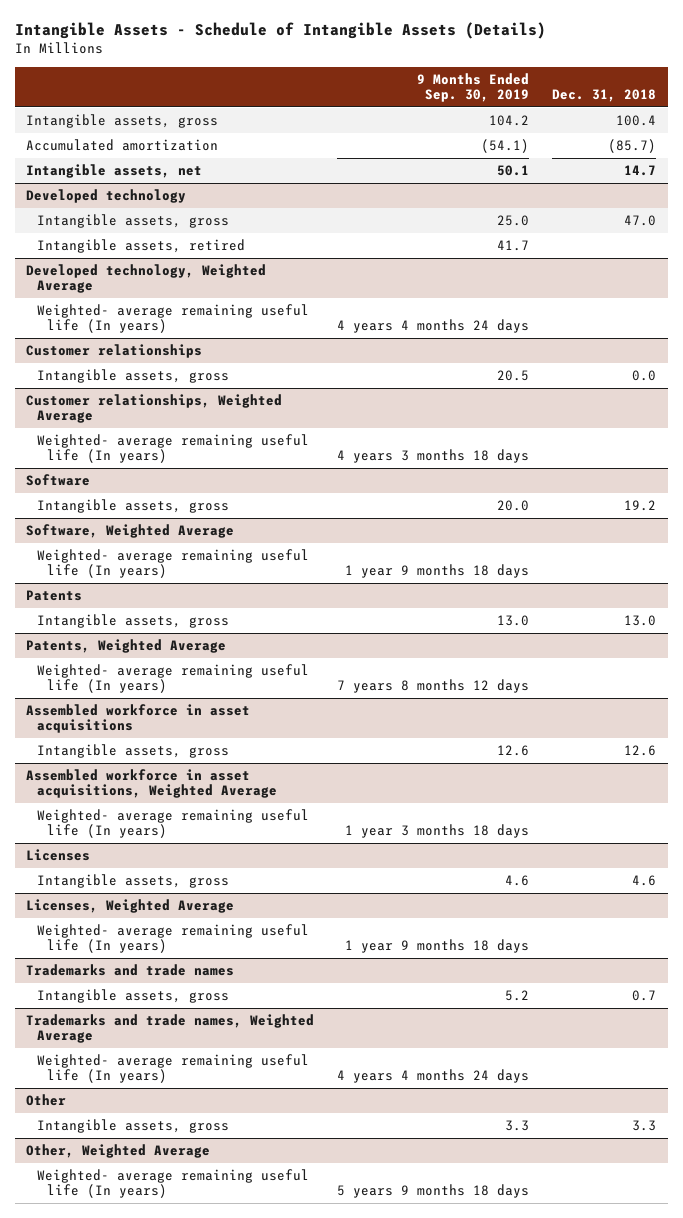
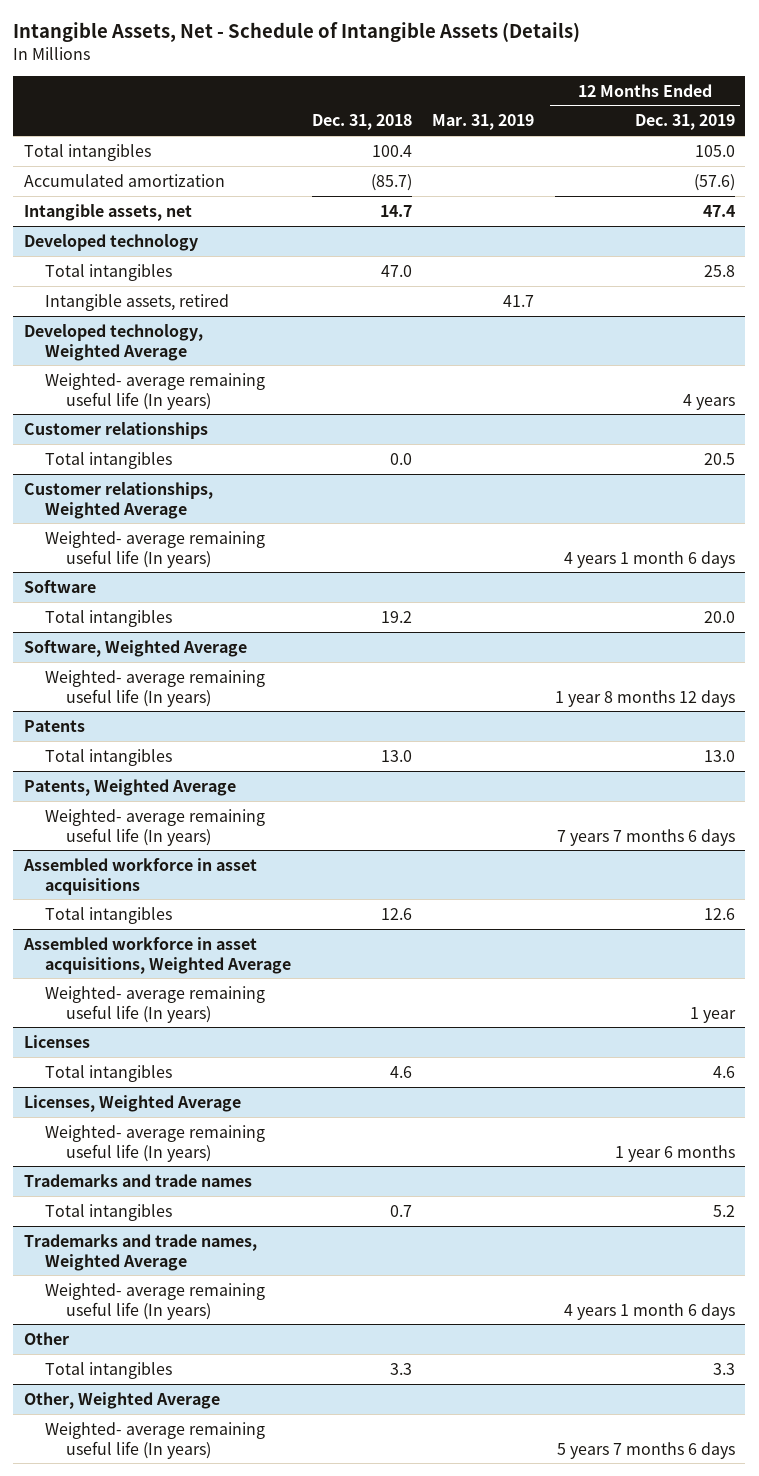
- Intangible Assets - Schedule of Intangible Assets (Details)
+ Intangible Assets, Net - Schedule of Intangible Assets (Details)
- | 9 Months Ended Sep. 30, 2019 | Dec. 31, 2018
+ | Dec. 31, 2018 | Mar. 31, 2019 | 12 Months Ended Dec. 31, 2019
- Intangible assets, gross | 104.2 | 100.4
+ Total intangibles | 100.4 | | 105.0
@ Developed technology
- Intangible assets, gross | 25.0 | 47.0
+ Total intangibles | 47.0 | | 25.8
@ Customer relationships
- Intangible assets, gross | 20.5 | 0.0
+ Total intangibles | 0.0 | | 20.5
@ Software
- Intangible assets, gross | 20.0 | 19.2
+ Total intangibles | 19.2 | | 20.0
@ Patents
- Intangible assets, gross | 13.0 | 13.0
+ Total intangibles | 13.0 | | 13.0
@ Assembled workforce in asset acquisitions
- Intangible assets, gross | 12.6 | 12.6
+ Total intangibles | 12.6 | | 12.6
@ Licenses
- Intangible assets, gross | 4.6 | 4.6
+ Total intangibles | 4.6 | | 4.6
@ Trademarks and trade names
- Intangible assets, gross | 5.2 | 0.7
+ Total intangibles | 0.7 | | 5.2
@ Other
- Intangible assets, gross | 3.3 | 3.3
+ Total intangibles | 3.3 | | 3.3

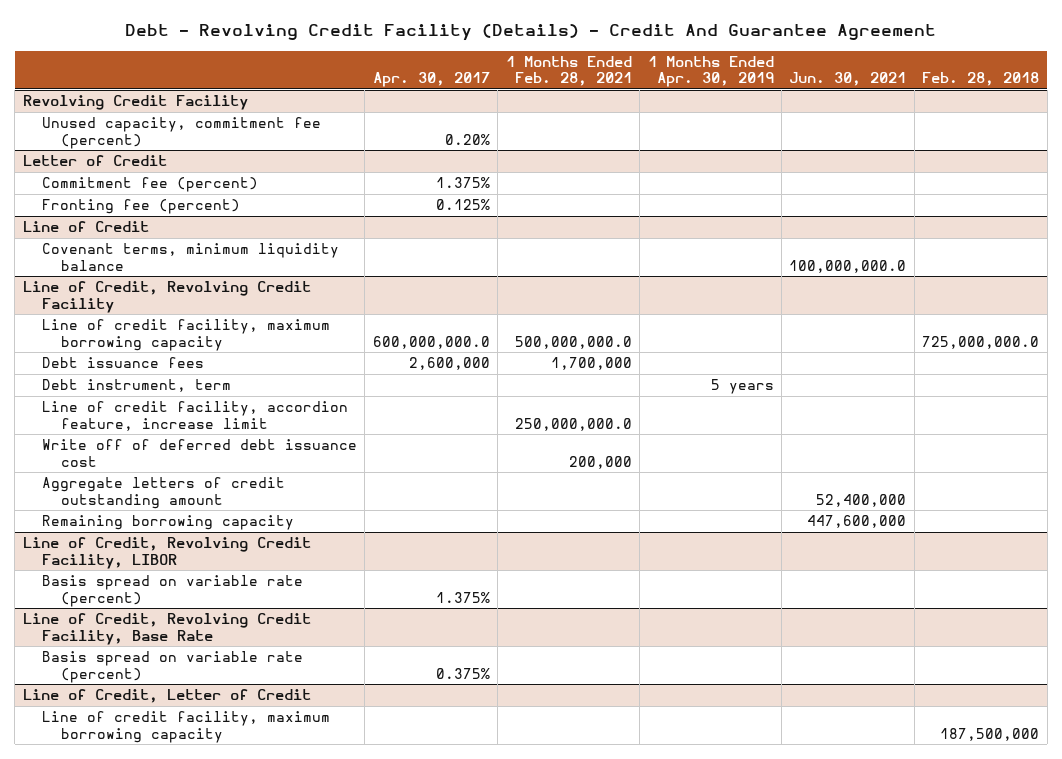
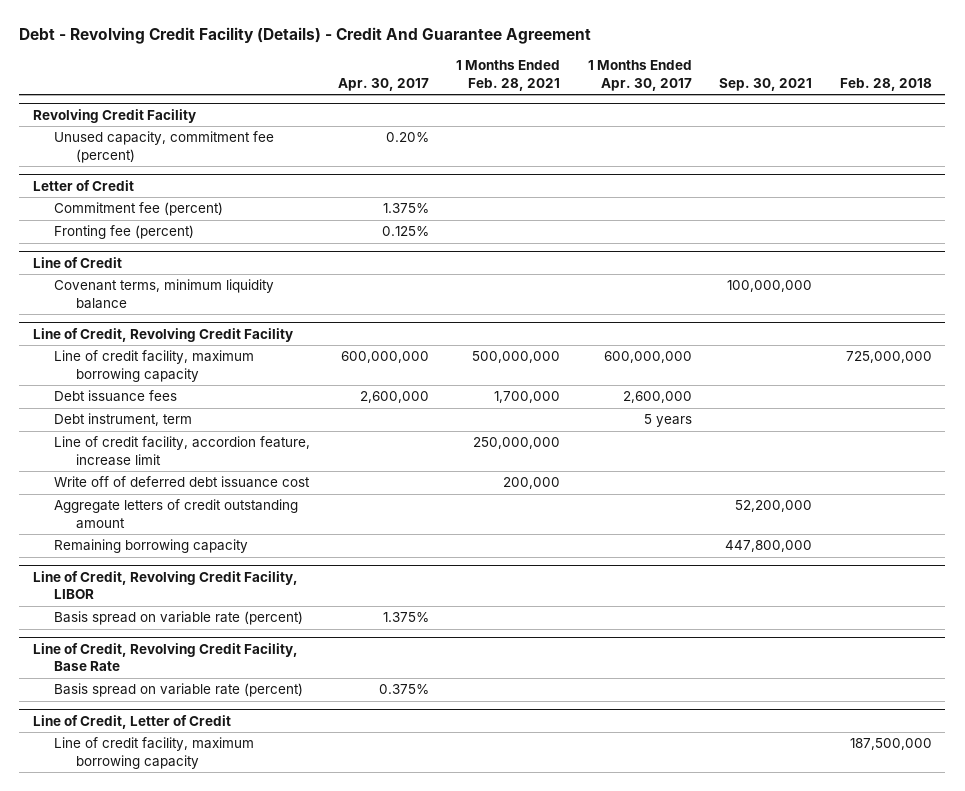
- | Apr. 30, 2017 | 1 Months Ended Feb. 28, 2021 | 1 Months Ended Apr. 30, 2019 | Jun. 30, 2021 | Feb. 28, 2018
+ | Apr. 30, 2017 | 1 Months Ended Feb. 28, 2021 | 1 Months Ended Apr. 30, 2017 | Sep. 30, 2021 | Feb. 28, 2018
@ Line of Credit, Revolving Credit Facility
- Line of credit facility, maximum borrowing capacity | 600,000,000.0 | 500,000,000.0 | | | 725,000,000.0
+ Line of credit facility, maximum borrowing capacity | 600,000,000 | 500,000,000 | 600,000,000 | | 725,000,000
- Line of credit facility, accordion feature, increase limit | | 250,000,000.0 | | |
+ Line of credit facility, accordion feature, increase limit | | 250,000,000 | | |

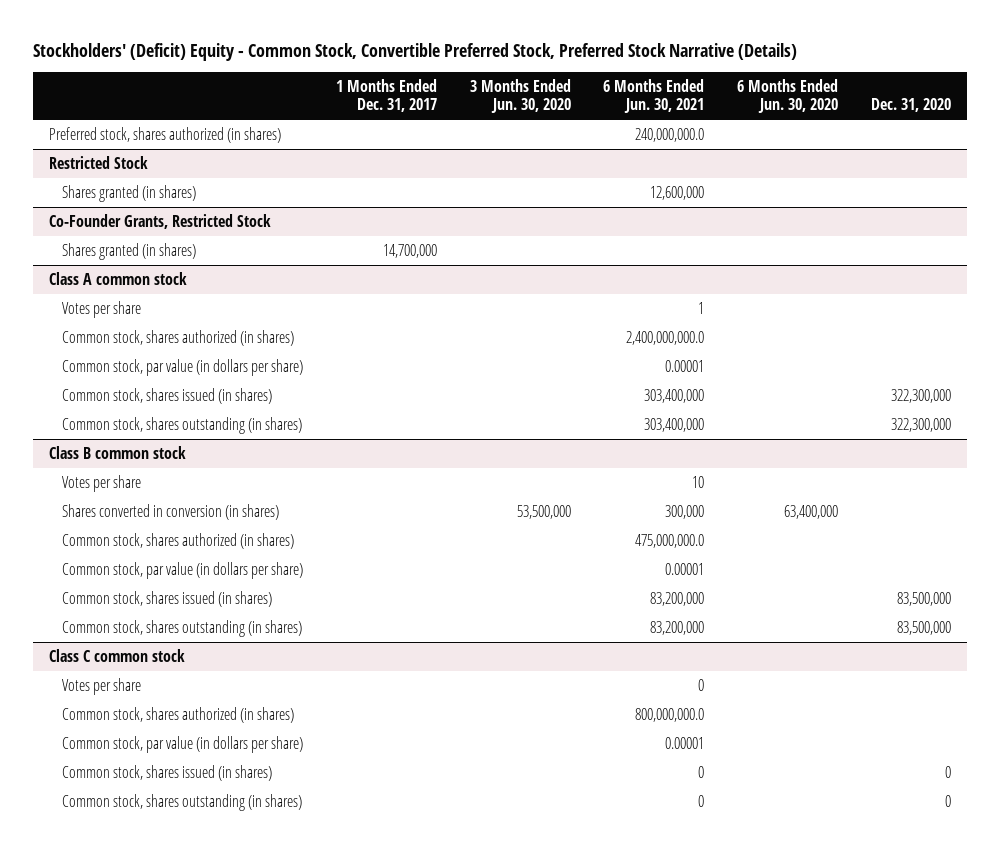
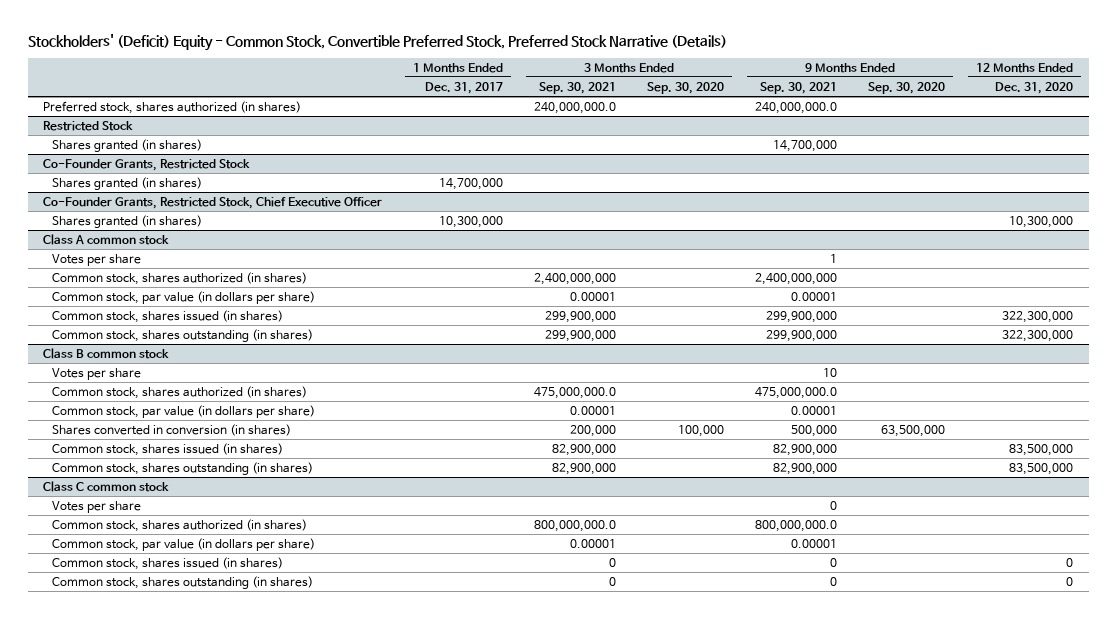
- | 1 Months Ended Dec. 31, 2017 | 3 Months Ended Jun. 30, 2020 | 6 Months Ended Jun. 30, 2021 | 6 Months Ended Jun. 30, 2020 | Dec. 31, 2020
+ | 1 Months Ended Dec. 31, 2017 | 3 Months Ended Sep. 30, 2021 | 3 Months Ended Sep. 30, 2020 | 9 Months Ended Sep. 30, 2021 | 9 Months Ended Sep. 30, 2020 | 12 Months Ended Dec. 31, 2020
+ Co-Founder Grants, Restricted Stock, Chief Executive Officer
+ Shares granted (in shares) | 10,300,000 | | | | | 10,300,000
@ Class B common stock
moved down: Shares converted in conversion (in shares) | | 200,000 | 100,000 | 500,000 | 63,500,000 |

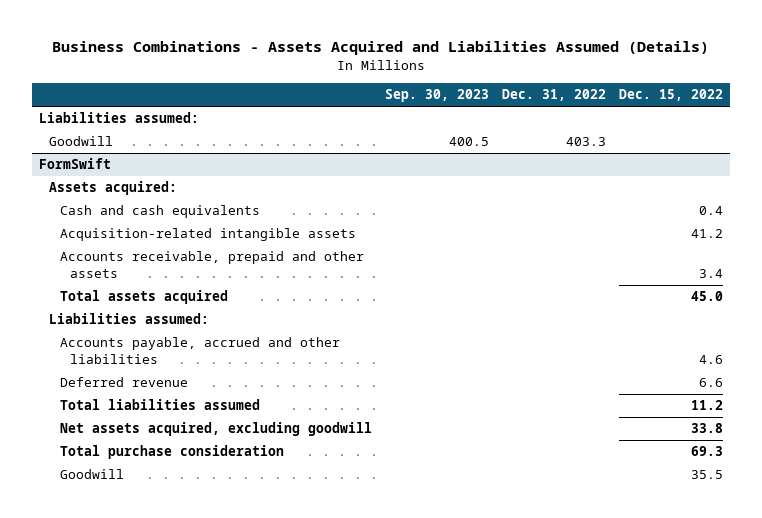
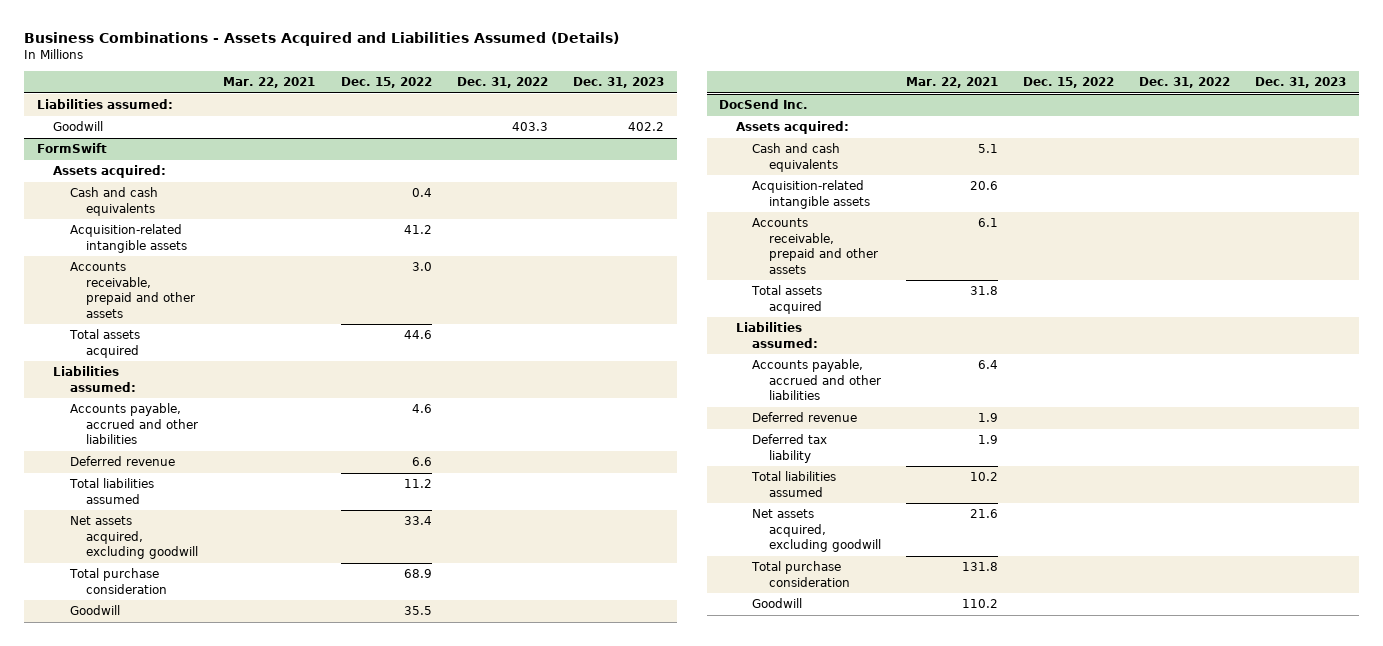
- | Sep. 30, 2023 | Dec. 31, 2022 | Dec. 15, 2022
+ | Mar. 22, 2021 | Dec. 15, 2022 | Dec. 31, 2022 | Dec. 31, 2023
@ FormSwift
- Accounts receivable, prepaid and other assets | | | 3.4
- Total assets acquired | | | 45.0
+ Accounts receivable, prepaid and other assets | | 3.0 | |
+ Total assets acquired | | 44.6 | |
- Net assets acquired, excluding goodwill | | | 33.8
- Total purchase consideration | | | 69.3
+ Net assets acquired, excluding goodwill | | 33.4 | |
+ Total purchase consideration | | 68.9 | |
+ DocSend Inc.
+ Assets acquired:
+ Cash and cash equivalents | 5.1 | | |
+ Acquisition-related intangible assets | 20.6 | | |
+ Accounts receivable, prepaid and other assets | 6.1 | | |
+ Total assets acquired | 31.8 | | |
+ Liabilities assumed:
+ Accounts payable, accrued and other liabilities | 6.4 | | |
+ Deferred revenue | 1.9 | | |
+ Deferred tax liability | 1.9 | | |
+ Total liabilities assumed | 10.2 | | |
+ Net assets acquired, excluding goodwill | 21.6 | | |
+ Total purchase consideration | 131.8 | | |
+ Goodwill | 110.2 | | |

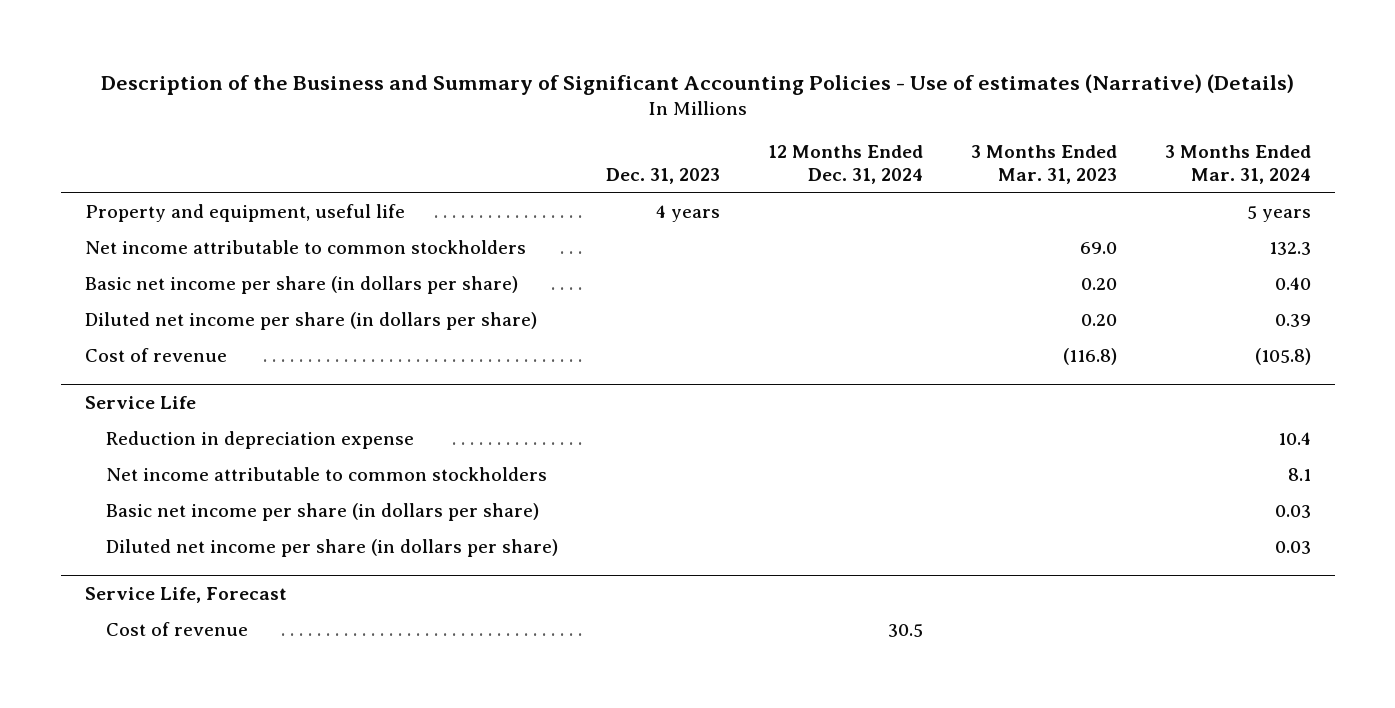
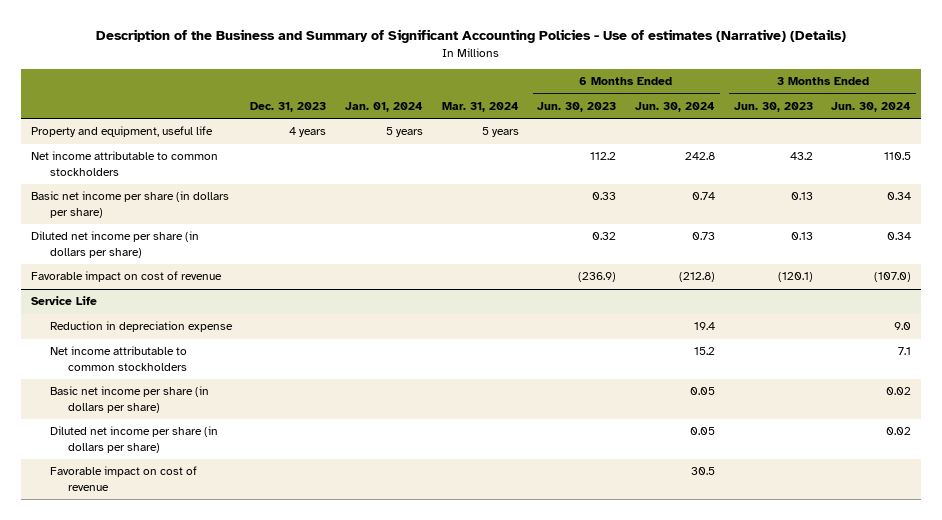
- | Dec. 31, 2023 | 12 Months Ended Dec. 31, 2024 | 3 Months Ended Mar. 31, 2023 | 3 Months Ended Mar. 31, 2024
+ | Dec. 31, 2023 | Jan. 01, 2024 | Mar. 31, 2024 | 6 Months Ended Jun. 30, 2023 | 6 Months Ended Jun. 30, 2024 | 3 Months Ended Jun. 30, 2023 | 3 Months Ended Jun. 30, 2024
- Cost of revenue | | | (116.8) | (105.8)
+ Favorable impact on cost of revenue | | | | (236.9) | (212.8) | (120.1) | (107.0)
- Service Life, Forecast
- Cost of revenue | | 30.5 | |
@ Service Life
+ Favorable impact on cost of revenue | | | | | 30.5 | |

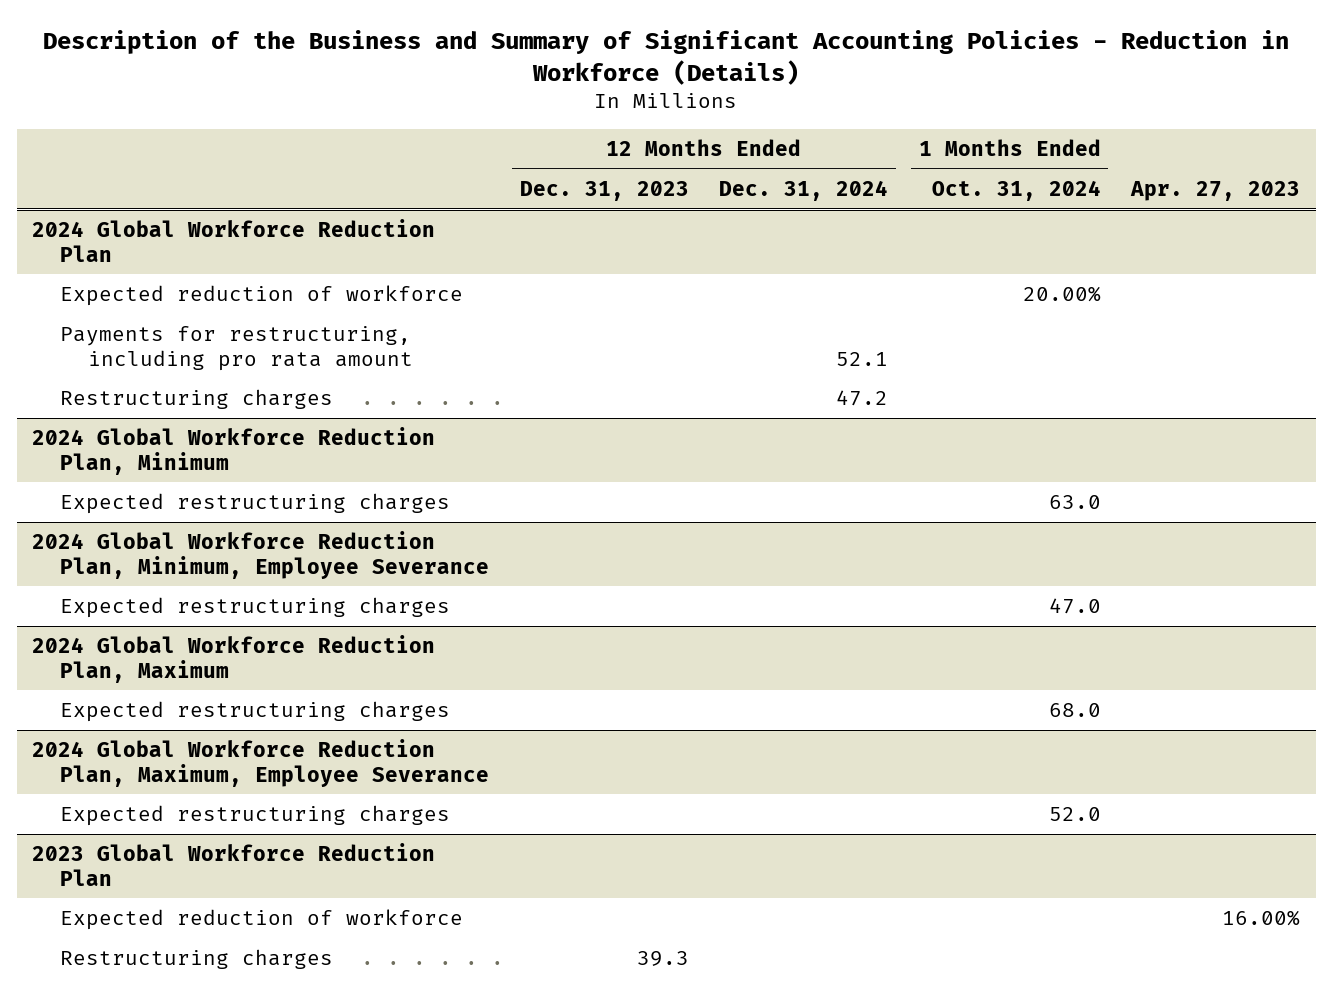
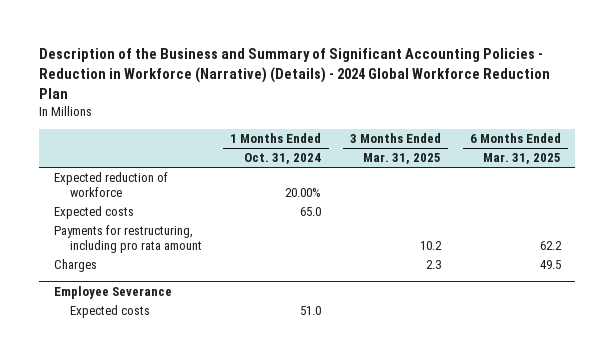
- Description of the Business and Summary of Significant Accounting Policies - Reduction in Workforce (Details)
+ Description of the Business and Summary of Significant Accounting Policies - Reduction in Workforce (Narrative) (Details) - 2024 Global Workforce Reduction Plan
- | 12 Months Ended Dec. 31, 2023 | 12 Months Ended Dec. 31, 2024 | 1 Months Ended Oct. 31, 2024 | Apr. 27, 2023
+ | 1 Months Ended Oct. 31, 2024 | 3 Months Ended Mar. 31, 2025 | 6 Months Ended Mar. 31, 2025
- 2024 Global Workforce Reduction Plan
- Expected reduction of workforce | | | 20.00% |
- Payments for restructuring, including pro rata amount | | 52.1 | |
- Restructuring charges | | 47.2 | |
- 2024 Global Workforce Reduction Plan, Minimum
- Expected restructuring charges | | | 63.0 |
- 2024 Global Workforce Reduction Plan, Minimum, Employee Severance
- Expected restructuring charges | | | 47.0 |
- 2024 Global Workforce Reduction Plan, Maximum
- Expected restructuring charges | | | 68.0 |
- 2024 Global Workforce Reduction Plan, Maximum, Employee Severance
- Expected restructuring charges | | | 52.0 |
- 2023 Global Workforce Reduction Plan
- Expected reduction of workforce | | | | 16.00%
- Restructuring charges | 39.3 | | |
+ Expected reduction of workforce | 20.00% | |
+ Expected costs | 65.0 | |
+ Payments for restructuring, including pro rata amount | | 10.2 | 62.2
+ Charges | | 2.3 | 49.5
+ Employee Severance
+ Expected costs | 51.0 | |

